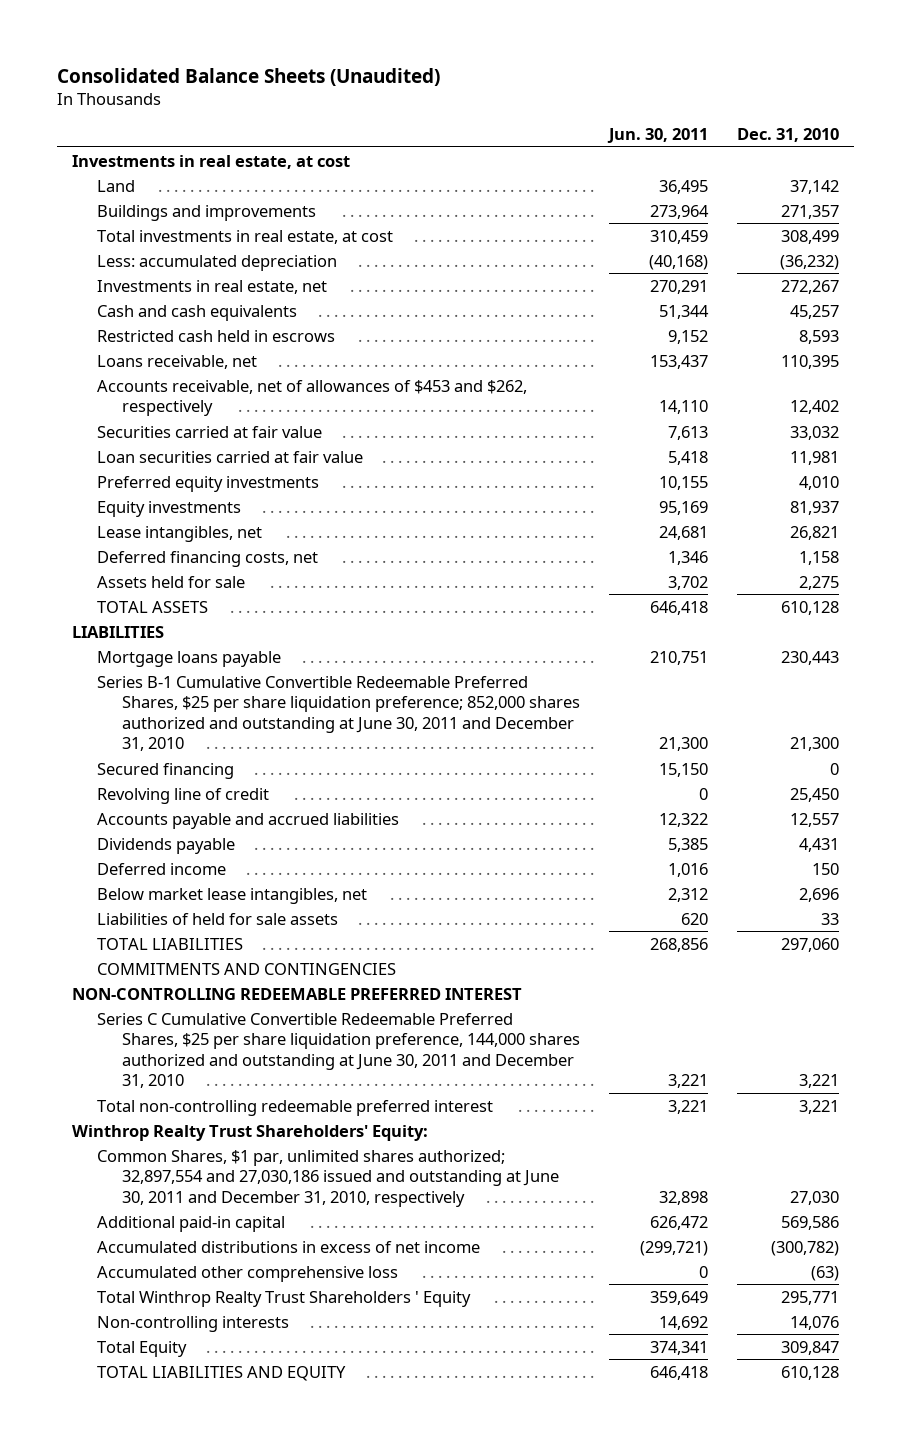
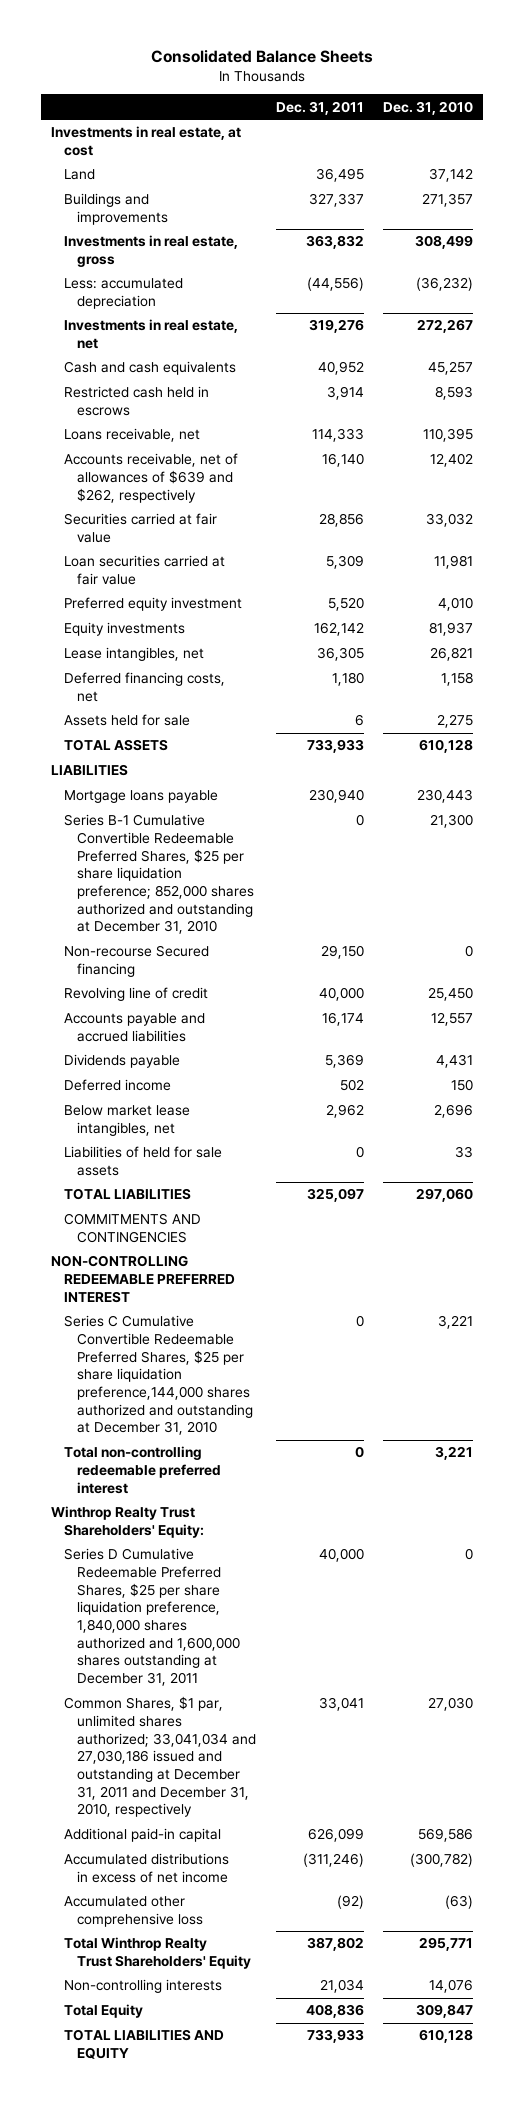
- Consolidated Balance Sheets (Unaudited)
+ Consolidated Balance Sheets
- | Jun. 30, 2011 | Dec. 31, 2010
+ | Dec. 31, 2011 | Dec. 31, 2010
- Total investments in real estate, at cost | 310,459 | 308,499
+ Investments in real estate, gross | 363,832 | 308,499
- Accounts receivable, net of allowances of $453 and $262, respectively | 14,110 | 12,402
+ Accounts receivable, net of allowances of $639 and $262, respectively | 16,140 | 12,402
- Preferred equity investments | 10,155 | 4,010
+ Preferred equity investment | 5,520 | 4,010
- Series B-1 Cumulative Convertible Redeemable Preferred Shares, $25 per share liquidation preference; 852,000 shares authorized and outstanding at June 30, 2011 and December 31, 2010 | 21,300 | 21,300
- Secured financing | 15,150 | 0
+ Series B-1 Cumulative Convertible Redeemable Preferred Shares, $25 per share liquidation preference; 852,000 shares authorized and outstanding at December 31, 2010 | 0 | 21,300
+ Non-recourse Secured financing | 29,150 | 0
- Series C Cumulative Convertible Redeemable Preferred Shares, $25 per share liquidation preference, 144,000 shares authorized and outstanding at June 30, 2011 and December 31, 2010 | 3,221 | 3,221
+ Series C Cumulative Convertible Redeemable Preferred Shares, $25 per share liquidation preference,144,000 shares authorized and outstanding at December 31, 2010 | 0 | 3,221
- Common Shares, $1 par, unlimited shares authorized; 32,897,554 and 27,030,186 issued and outstanding at June 30, 2011 and December 31, 2010, respectively | 32,898 | 27,030
+ Series D Cumulative Redeemable Preferred Shares, $25 per share liquidation preference, 1,840,000 shares authorized and 1,600,000 shares outstanding at December 31, 2011 | 40,000 | 0
+ Common Shares, $1 par, unlimited shares authorized; 33,041,034 and 27,030,186 issued and outstanding at December 31, 2011 and December 31, 2010, respectively | 33,041 | 27,030
- Total Winthrop Realty Trust Shareholders ' Equity | 359,649 | 295,771
+ Total Winthrop Realty Trust Shareholders' Equity | 387,802 | 295,771

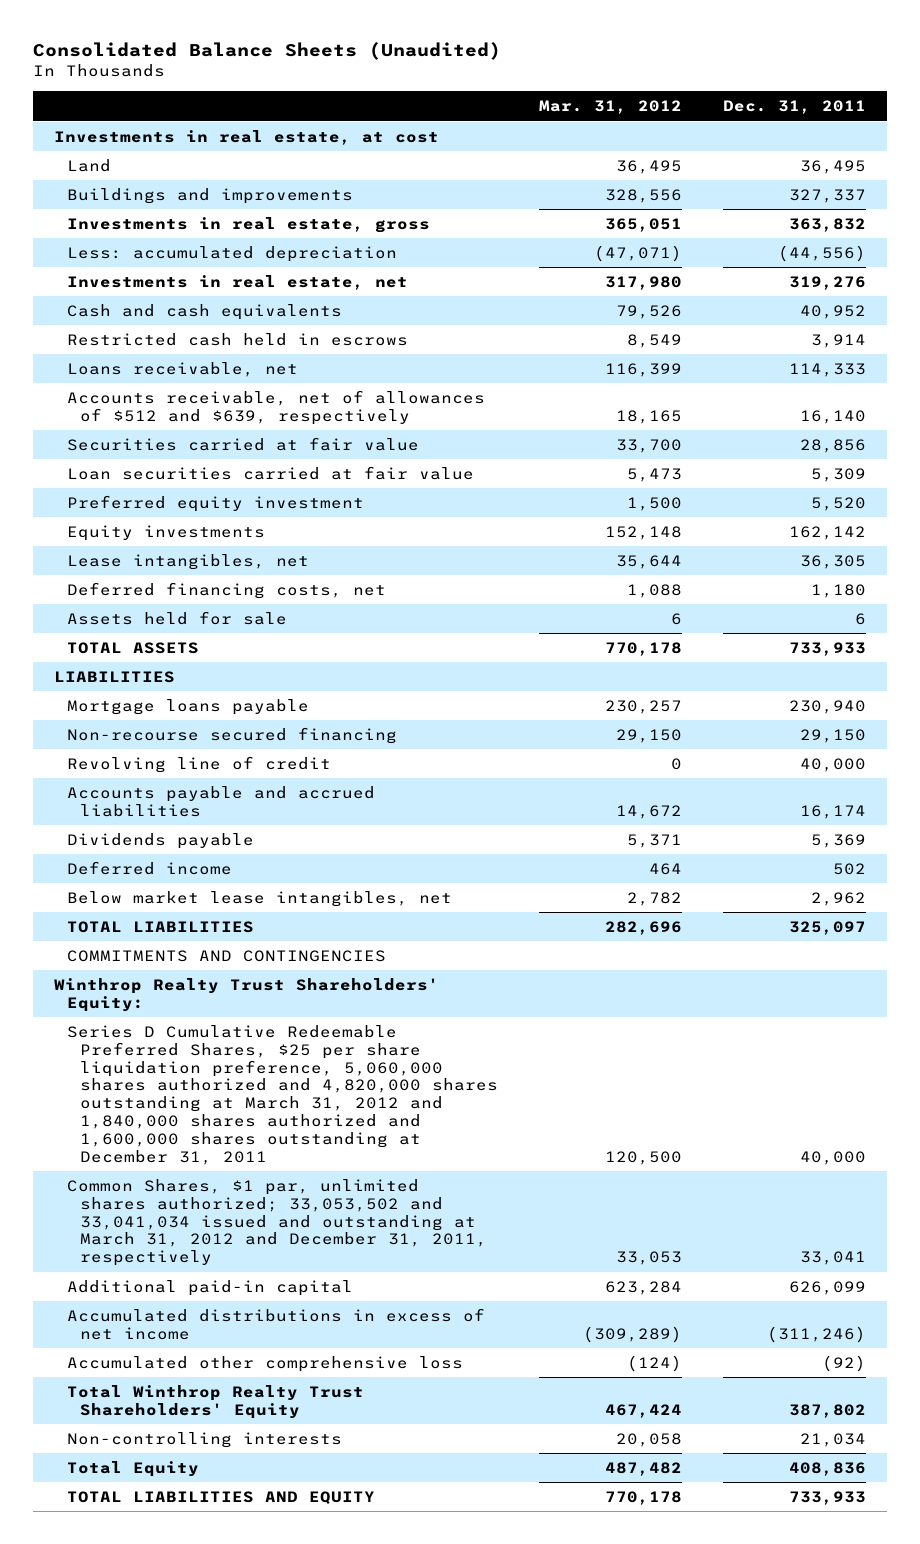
- Consolidated Balance Sheets
+ Consolidated Balance Sheets (Unaudited)
- | Dec. 31, 2011 | Dec. 31, 2010
+ | Mar. 31, 2012 | Dec. 31, 2011
- Accounts receivable, net of allowances of $639 and $262, respectively | 16,140 | 12,402
+ Accounts receivable, net of allowances of $512 and $639, respectively | 18,165 | 16,140
- Series B-1 Cumulative Convertible Redeemable Preferred Shares, $25 per share liquidation preference; 852,000 shares authorized and outstanding at December 31, 2010 | 0 | 21,300
- Non-recourse Secured financing | 29,150 | 0
+ Non-recourse secured financing | 29,150 | 29,150
- Liabilities of held for sale assets | 0 | 33
- NON-CONTROLLING REDEEMABLE PREFERRED INTEREST
- Series C Cumulative Convertible Redeemable Preferred Shares, $25 per share liquidation preference,144,000 shares authorized and outstanding at December 31, 2010 | 0 | 3,221
- Total non-controlling redeemable preferred interest | 0 | 3,221
- Series D Cumulative Redeemable Preferred Shares, $25 per share liquidation preference, 1,840,000 shares authorized and 1,600,000 shares outstanding at December 31, 2011 | 40,000 | 0
- Common Shares, $1 par, unlimited shares authorized; 33,041,034 and 27,030,186 issued and outstanding at December 31, 2011 and December 31, 2010, respectively | 33,041 | 27,030
+ Series D Cumulative Redeemable Preferred Shares, $25 per share liquidation preference, 5,060,000 shares authorized and 4,820,000 shares outstanding at March 31, 2012 and 1,840,000 shares authorized and 1,600,000 shares outstanding at December 31, 2011 | 120,500 | 40,000
+ Common Shares, $1 par, unlimited shares authorized; 33,053,502 and 33,041,034 issued and outstanding at March 31, 2012 and December 31, 2011, respectively | 33,053 | 33,041

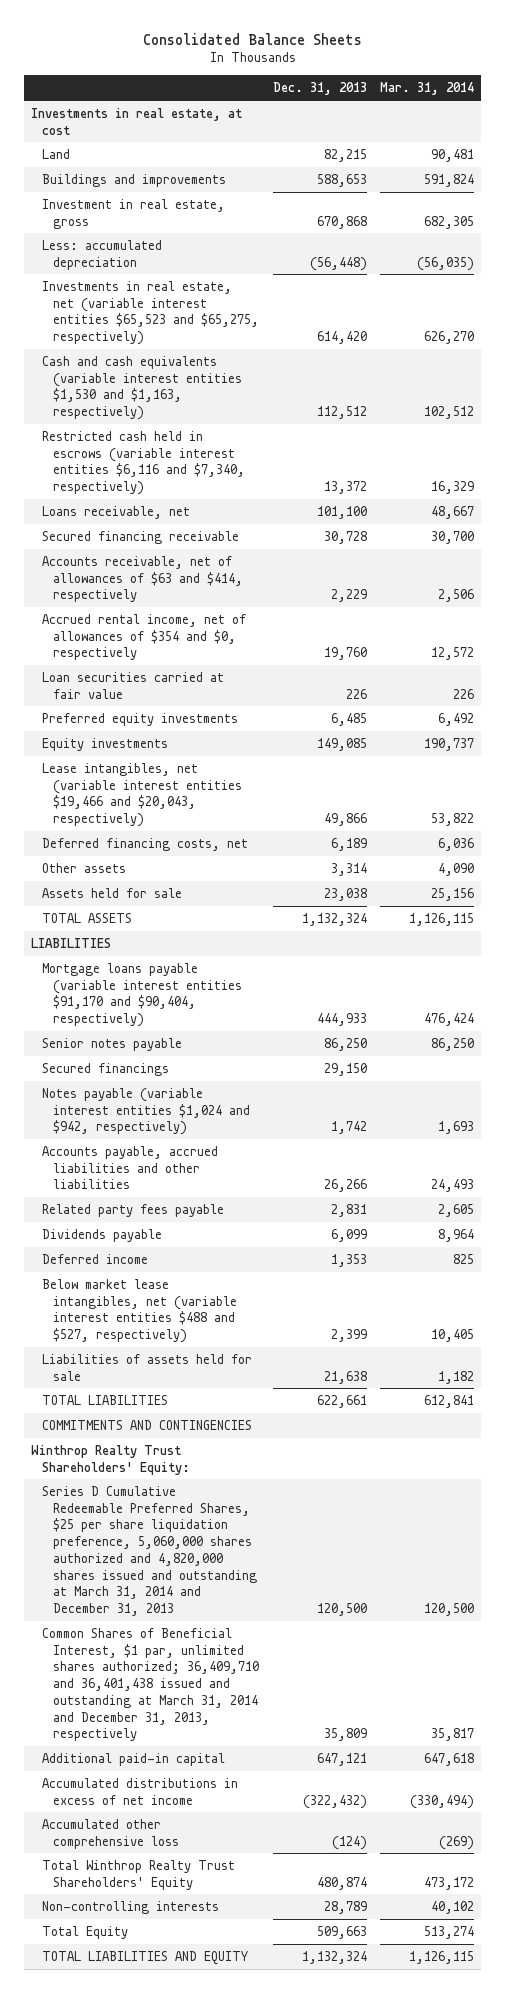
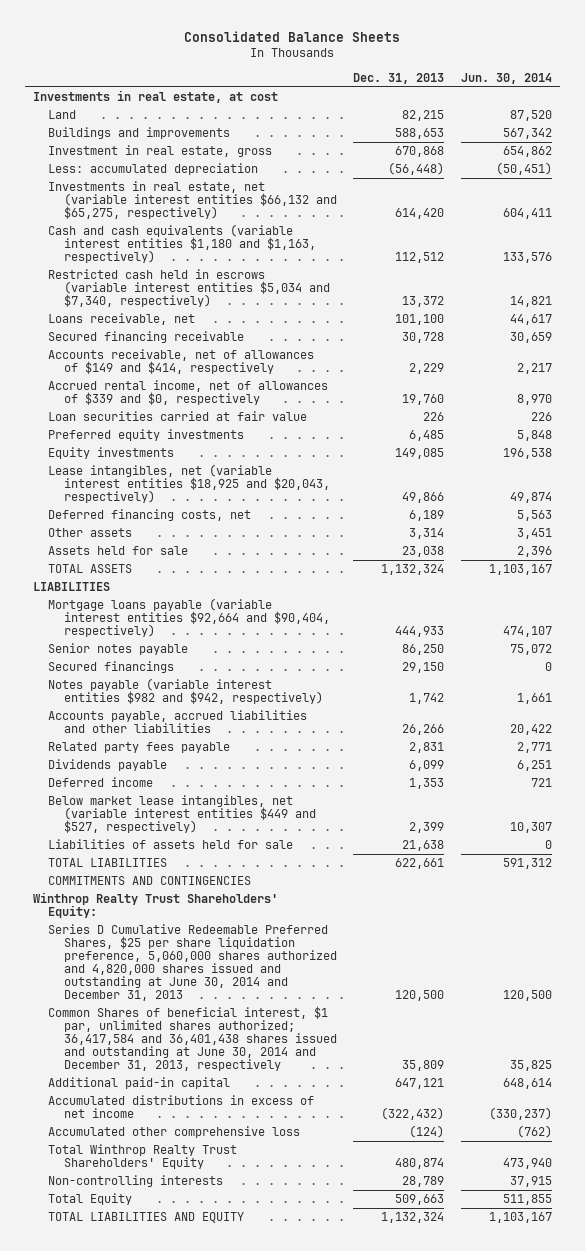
- | Dec. 31, 2013 | Mar. 31, 2014
+ | Dec. 31, 2013 | Jun. 30, 2014
- Investments in real estate, net (variable interest entities $65,523 and $65,275, respectively) | 614,420 | 626,270
- Cash and cash equivalents (variable interest entities $1,530 and $1,163, respectively) | 112,512 | 102,512
- Restricted cash held in escrows (variable interest entities $6,116 and $7,340, respectively) | 13,372 | 16,329
+ Investments in real estate, net (variable interest entities $66,132 and $65,275, respectively) | 614,420 | 604,411
+ Cash and cash equivalents (variable interest entities $1,180 and $1,163, respectively) | 112,512 | 133,576
+ Restricted cash held in escrows (variable interest entities $5,034 and $7,340, respectively) | 13,372 | 14,821
- Accounts receivable, net of allowances of $63 and $414, respectively | 2,229 | 2,506
- Accrued rental income, net of allowances of $354 and $0, respectively | 19,760 | 12,572
+ Accounts receivable, net of allowances of $149 and $414, respectively | 2,229 | 2,217
+ Accrued rental income, net of allowances of $339 and $0, respectively | 19,760 | 8,970
- Lease intangibles, net (variable interest entities $19,466 and $20,043, respectively) | 49,866 | 53,822
+ Lease intangibles, net (variable interest entities $18,925 and $20,043, respectively) | 49,866 | 49,874
- Mortgage loans payable (variable interest entities $91,170 and $90,404, respectively) | 444,933 | 476,424
+ Mortgage loans payable (variable interest entities $92,664 and $90,404, respectively) | 444,933 | 474,107
- Notes payable (variable interest entities $1,024 and $942, respectively) | 1,742 | 1,693
+ Notes payable (variable interest entities $982 and $942, respectively) | 1,742 | 1,661
- Below market lease intangibles, net (variable interest entities $488 and $527, respectively) | 2,399 | 10,405
+ Below market lease intangibles, net (variable interest entities $449 and $527, respectively) | 2,399 | 10,307
- Series D Cumulative Redeemable Preferred Shares, $25 per share liquidation preference, 5,060,000 shares authorized and 4,820,000 shares issued and outstanding at March 31, 2014 and December 31, 2013 | 120,500 | 120,500
- Common Shares of Beneficial Interest, $1 par, unlimited shares authorized; 36,409,710 and 36,401,438 issued and outstanding at March 31, 2014 and December 31, 2013, respectively | 35,809 | 35,817
+ Series D Cumulative Redeemable Preferred Shares, $25 per share liquidation preference, 5,060,000 shares authorized and 4,820,000 shares issued and outstanding at June 30, 2014 and December 31, 2013 | 120,500 | 120,500
+ Common Shares of beneficial interest, $1 par, unlimited shares authorized; 36,417,584 and 36,401,438 shares issued and outstanding at June 30, 2014 and December 31, 2013, respectively | 35,809 | 35,825

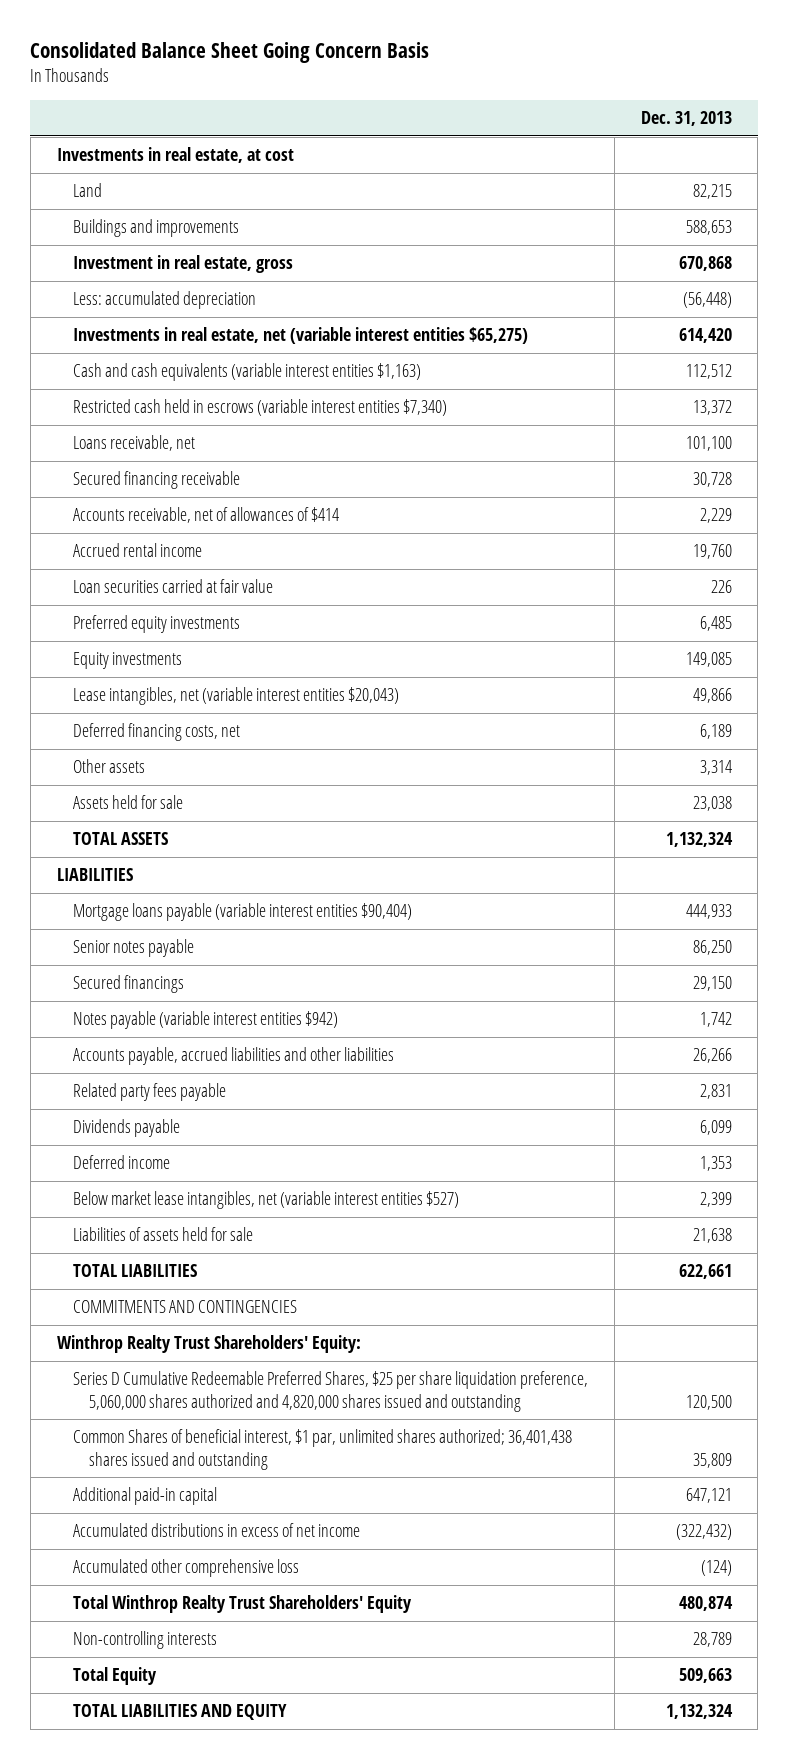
- Consolidated Balance Sheets
+ Consolidated Balance Sheet Going Concern Basis
- | Dec. 31, 2013 | Jun. 30, 2014
+ | Dec. 31, 2013
- Investments in real estate, net (variable interest entities $66,132 and $65,275, respectively) | 614,420 | 604,411
- Cash and cash equivalents (variable interest entities $1,180 and $1,163, respectively) | 112,512 | 133,576
- Restricted cash held in escrows (variable interest entities $5,034 and $7,340, respectively) | 13,372 | 14,821
+ Investments in real estate, net (variable interest entities $65,275) | 614,420
+ Cash and cash equivalents (variable interest entities $1,163) | 112,512
+ Restricted cash held in escrows (variable interest entities $7,340) | 13,372
- Accounts receivable, net of allowances of $149 and $414, respectively | 2,229 | 2,217
- Accrued rental income, net of allowances of $339 and $0, respectively | 19,760 | 8,970
+ Accounts receivable, net of allowances of $414 | 2,229
+ Accrued rental income | 19,760
- Lease intangibles, net (variable interest entities $18,925 and $20,043, respectively) | 49,866 | 49,874
+ Lease intangibles, net (variable interest entities $20,043) | 49,866
- Mortgage loans payable (variable interest entities $92,664 and $90,404, respectively) | 444,933 | 474,107
+ Mortgage loans payable (variable interest entities $90,404) | 444,933
- Notes payable (variable interest entities $982 and $942, respectively) | 1,742 | 1,661
+ Notes payable (variable interest entities $942) | 1,742
- Below market lease intangibles, net (variable interest entities $449 and $527, respectively) | 2,399 | 10,307
+ Below market lease intangibles, net (variable interest entities $527) | 2,399
- Series D Cumulative Redeemable Preferred Shares, $25 per share liquidation preference, 5,060,000 shares authorized and 4,820,000 shares issued and outstanding at June 30, 2014 and December 31, 2013 | 120,500 | 120,500
- Common Shares of beneficial interest, $1 par, unlimited shares authorized; 36,417,584 and 36,401,438 shares issued and outstanding at June 30, 2014 and December 31, 2013, respectively | 35,809 | 35,825
+ Series D Cumulative Redeemable Preferred Shares, $25 per share liquidation preference, 5,060,000 shares authorized and 4,820,000 shares issued and outstanding | 120,500
+ Common Shares of beneficial interest, $1 par, unlimited shares authorized; 36,401,438 shares issued and outstanding | 35,809

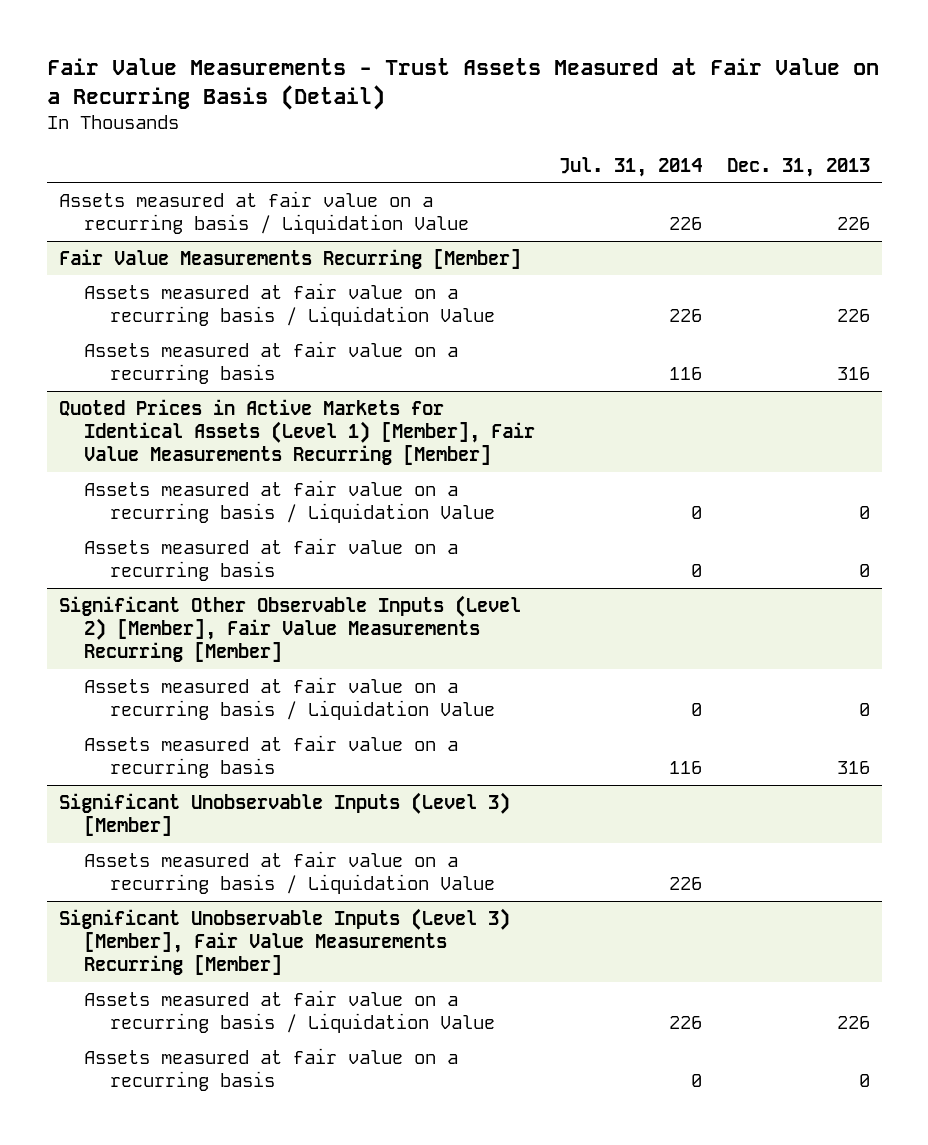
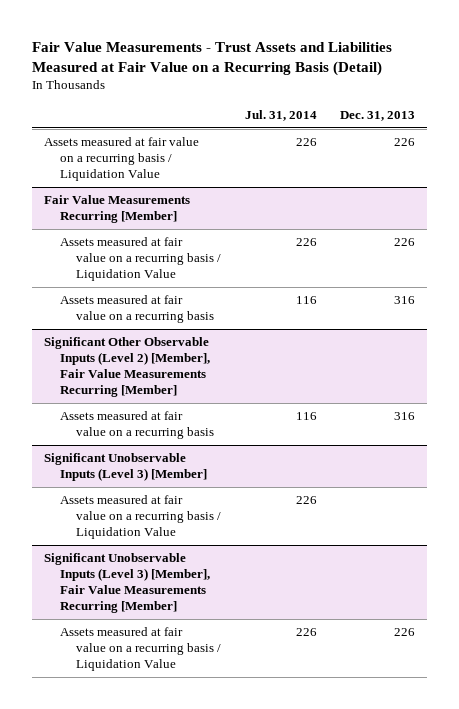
- Fair Value Measurements - Trust Assets Measured at Fair Value on a Recurring Basis (Detail)
+ Fair Value Measurements - Trust Assets and Liabilities Measured at Fair Value on a Recurring Basis (Detail)
- Quoted Prices in Active Markets for Identical Assets (Level 1) [Member], Fair Value Measurements Recurring [Member]
- Assets measured at fair value on a recurring basis / Liquidation Value | 0 | 0
- Assets measured at fair value on a recurring basis | 0 | 0
@ Significant Other Observable Inputs (Level 2) [Member], Fair Value Measurements Recurring [Member]
- Assets measured at fair value on a recurring basis / Liquidation Value | 0 | 0
@ Significant Unobservable Inputs (Level 3) [Member], Fair Value Measurements Recurring [Member]
- Assets measured at fair value on a recurring basis | 0 | 0

